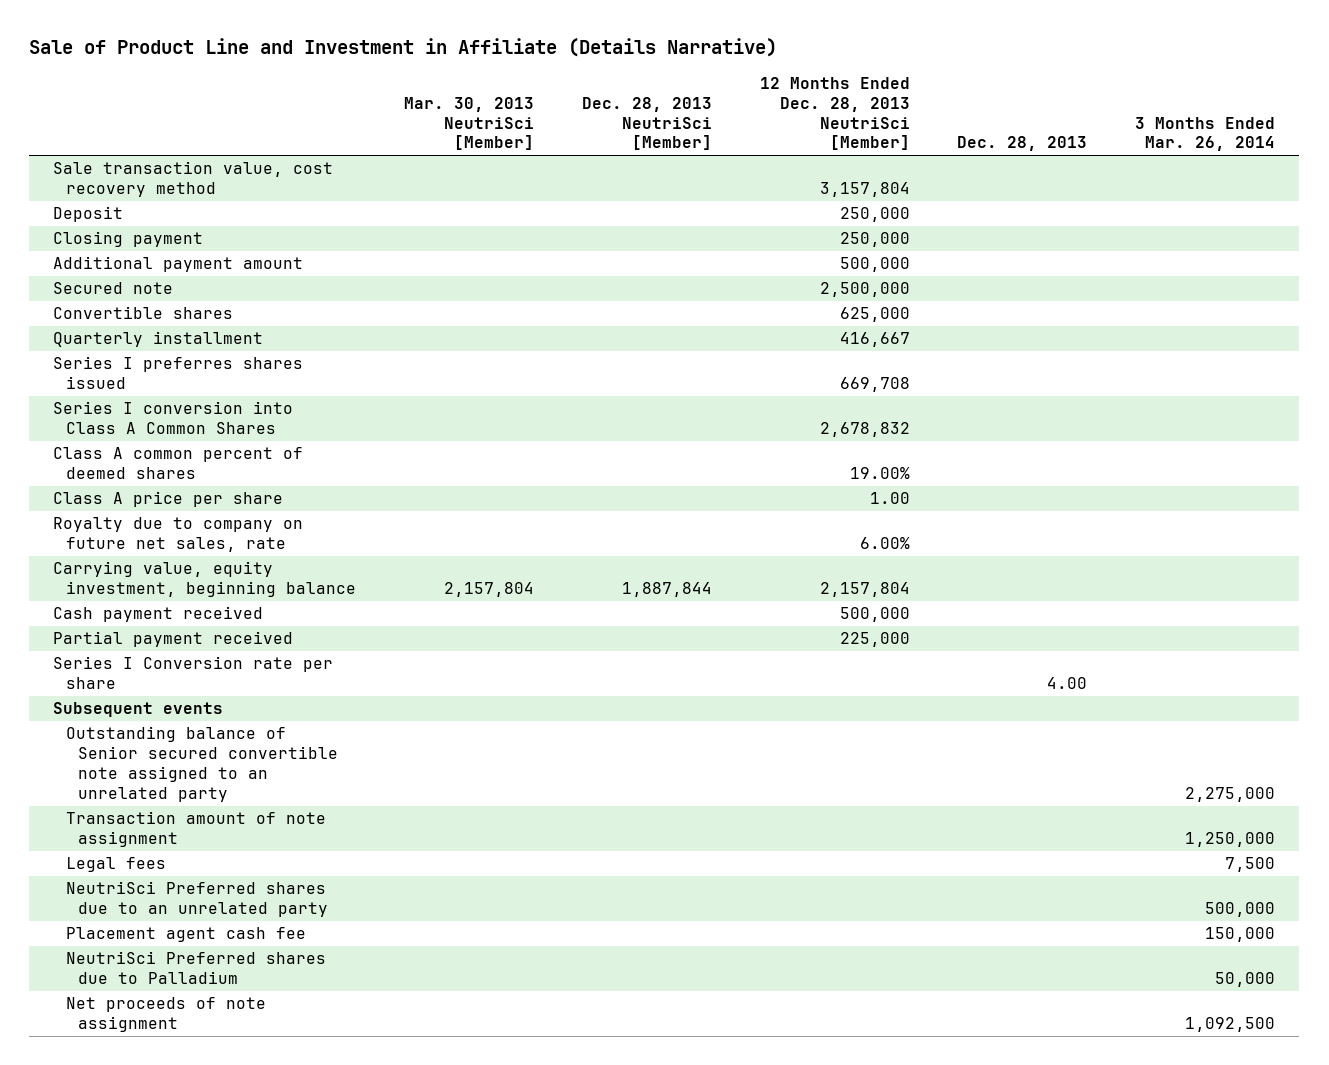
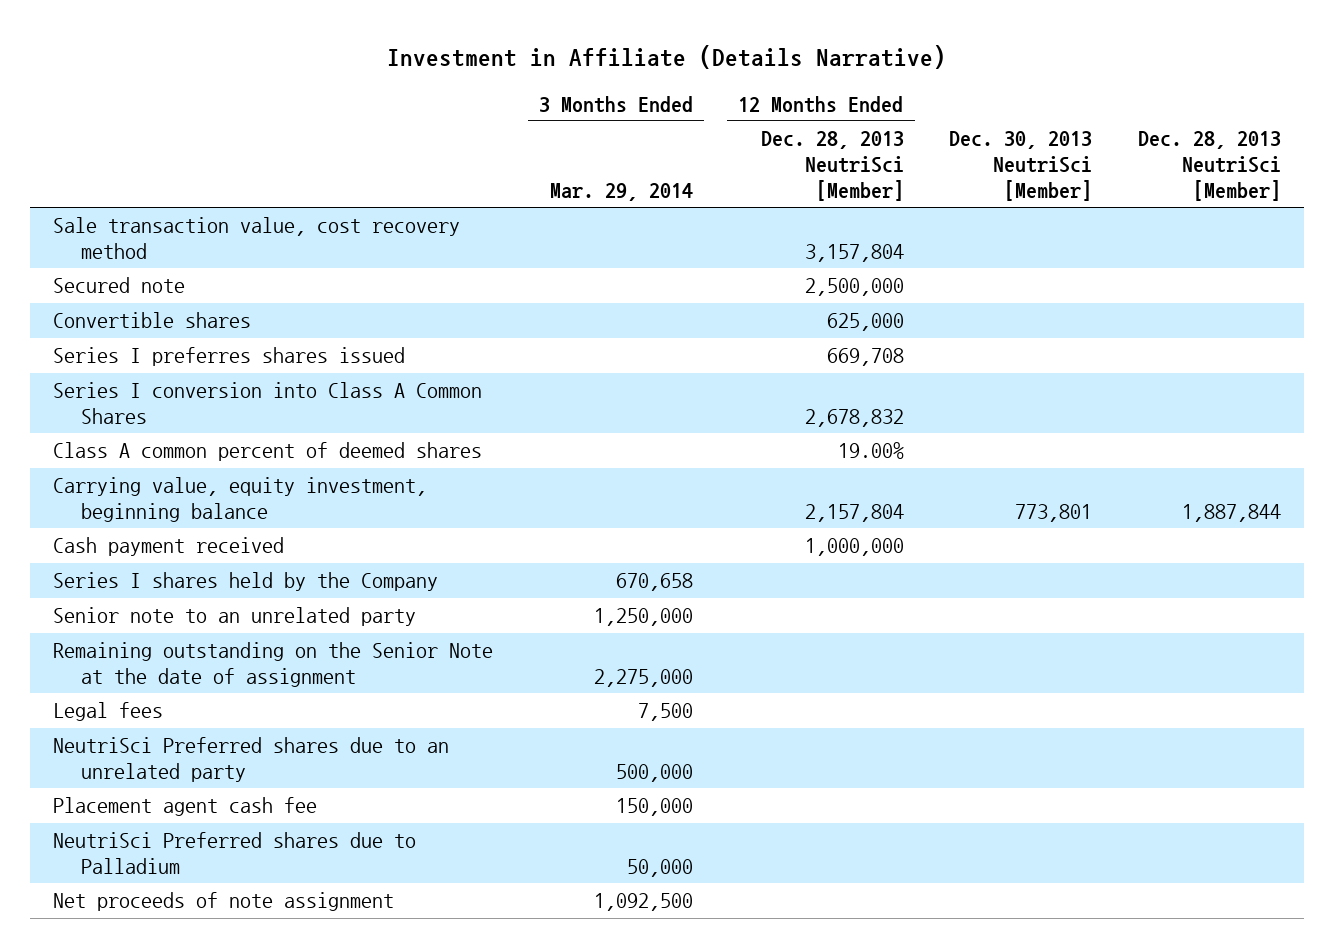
- Sale of Product Line and Investment in Affiliate (Details Narrative)
+ Investment in Affiliate (Details Narrative)
- | Mar. 30, 2013 NeutriSci [Member] | Dec. 28, 2013 NeutriSci [Member] | 12 Months Ended Dec. 28, 2013 NeutriSci [Member] | Dec. 28, 2013 | 3 Months Ended Mar. 26, 2014
+ | 3 Months Ended Mar. 29, 2014 | 12 Months Ended Dec. 28, 2013 NeutriSci [Member] | Dec. 30, 2013 NeutriSci [Member] | Dec. 28, 2013 NeutriSci [Member]
- Deposit | | | 250,000 | |
- Closing payment | | | 250,000 | |
- Additional payment amount | | | 500,000 | |
- Quarterly installment | | | 416,667 | |
- Class A price per share | | | 1.00 | |
- Royalty due to company on future net sales, rate | | | 6.00% | |
- Cash payment received | | | 500,000 | |
- Partial payment received | | | 225,000 | |
- Series I Conversion rate per share | | | | 4.00 |
- Subsequent events
- Outstanding balance of Senior secured convertible note assigned to an unrelated party | | | | | 2,275,000
- Transaction amount of note assignment | | | | | 1,250,000
+ Cash payment received | | 1,000,000 | |
+ Series I shares held by the Company | 670,658 | | |
+ Senior note to an unrelated party | 1,250,000 | | |
+ Remaining outstanding on the Senior Note at the date of assignment | 2,275,000 | | |

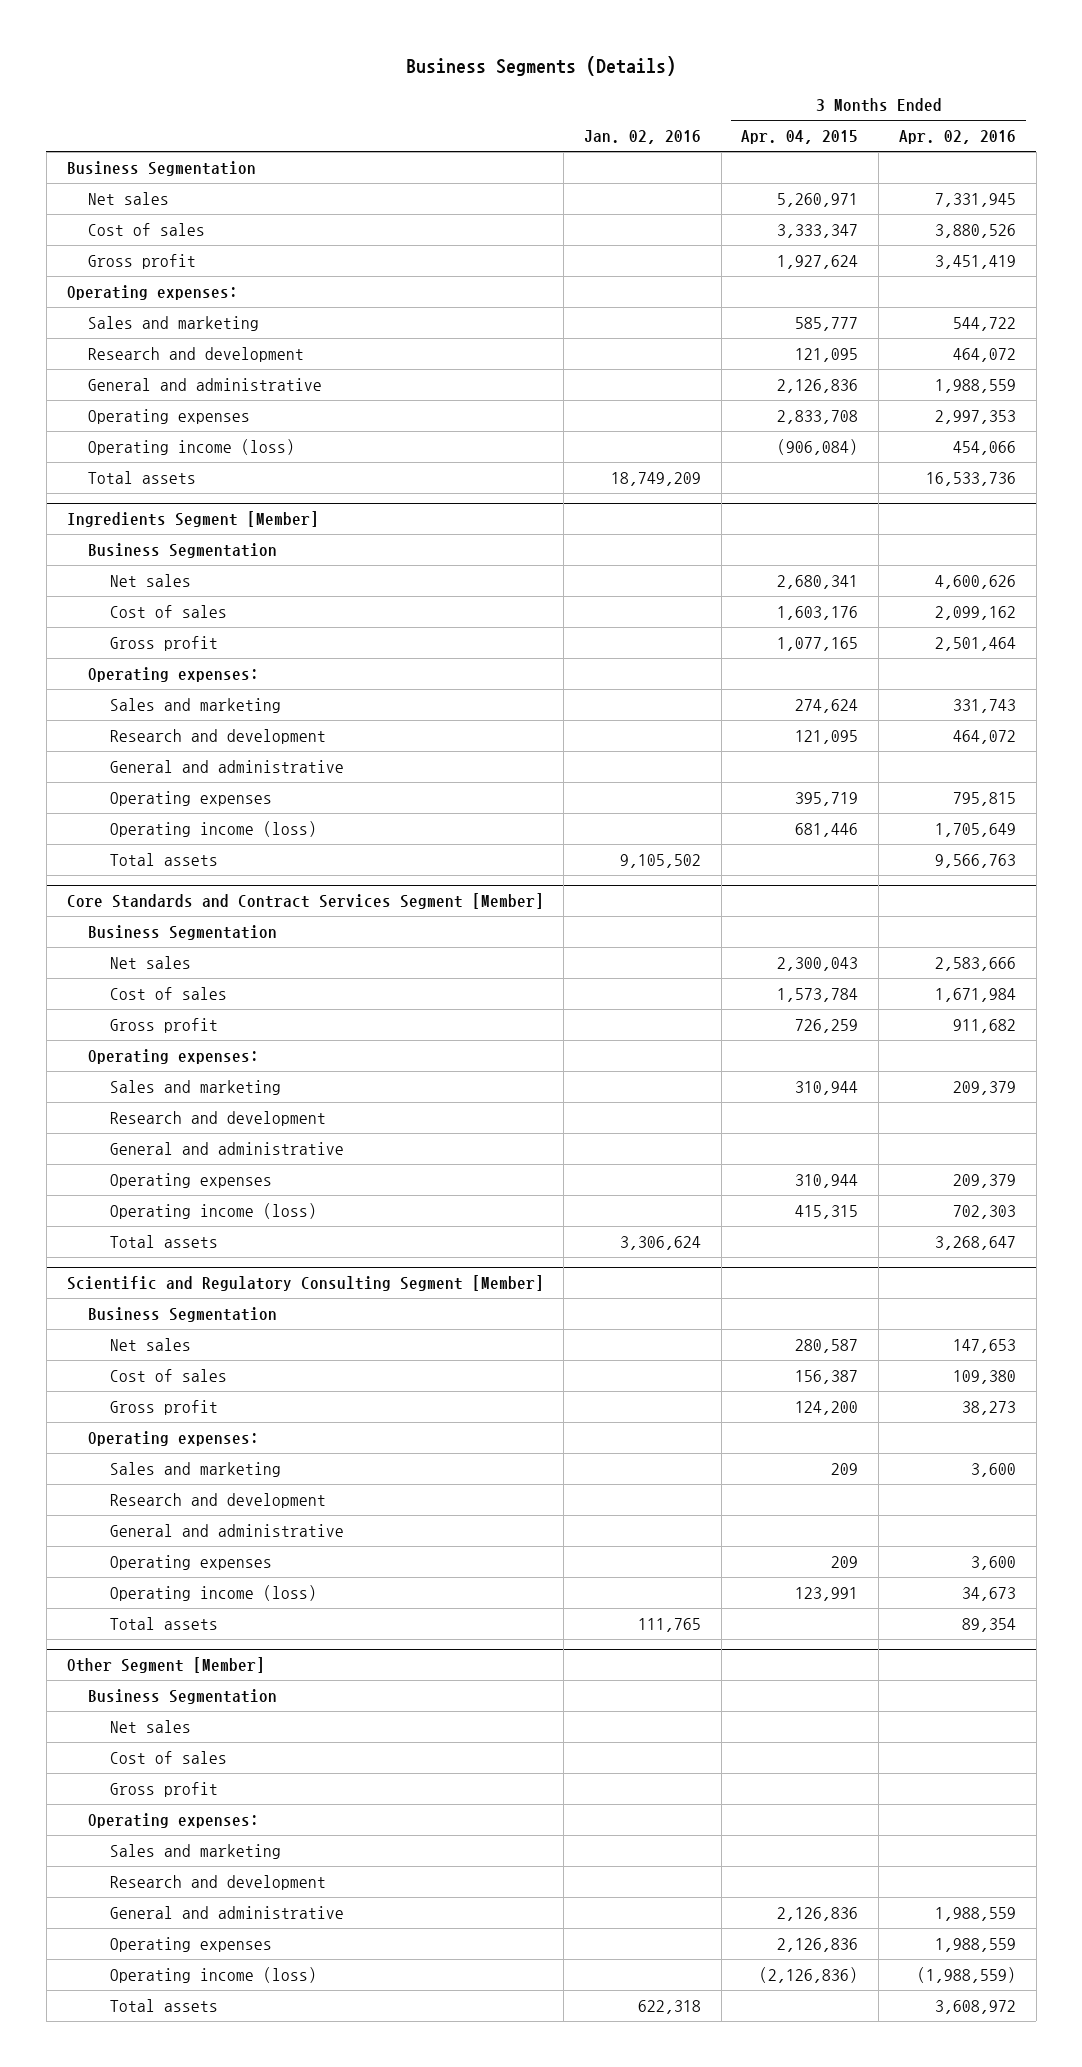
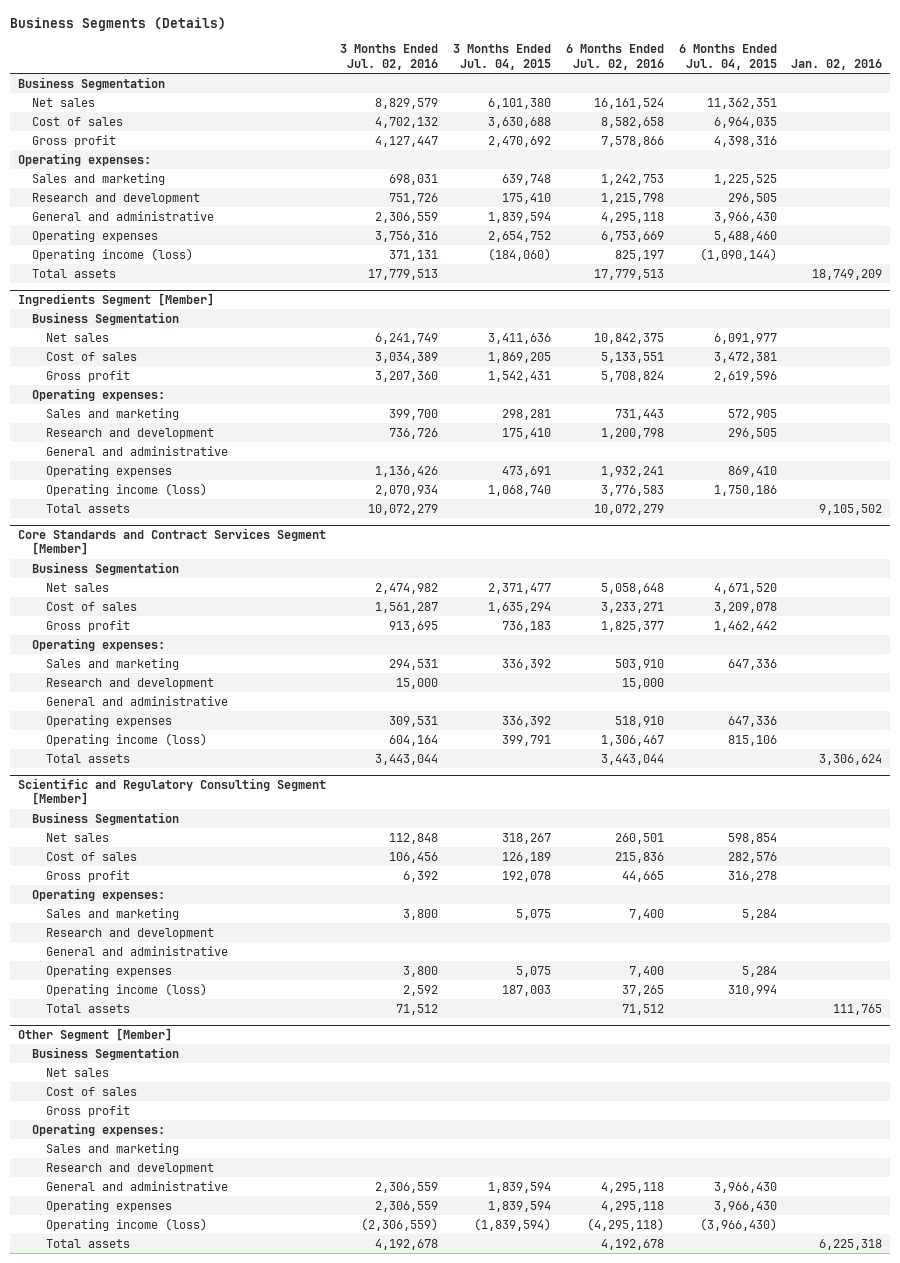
- | Jan. 02, 2016 | 3 Months Ended Apr. 04, 2015 | 3 Months Ended Apr. 02, 2016
+ | 3 Months Ended Jul. 02, 2016 | 3 Months Ended Jul. 04, 2015 | 6 Months Ended Jul. 02, 2016 | 6 Months Ended Jul. 04, 2015 | Jan. 02, 2016
@ Other Segment [Member]
- Total assets | 622,318 | | 3,608,972
+ Total assets | 4,192,678 | | 4,192,678 | | 6,225,318

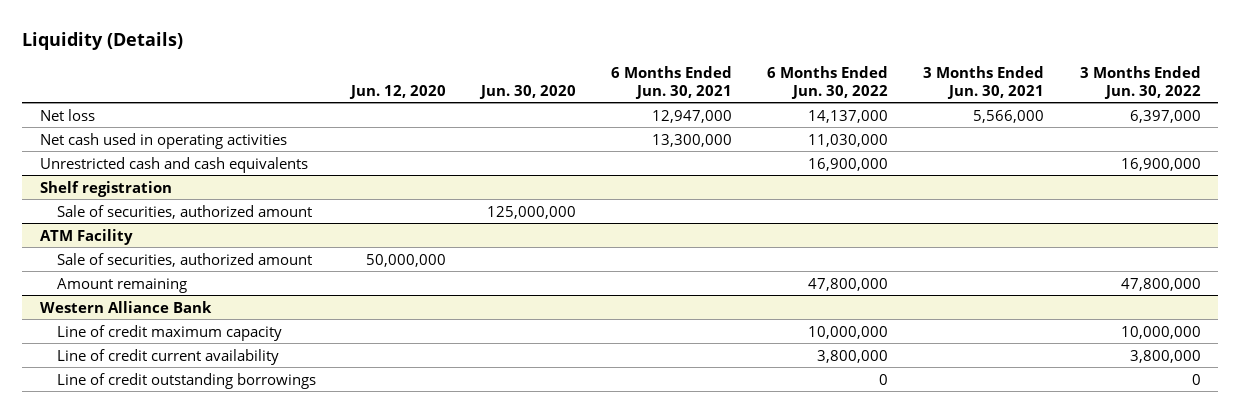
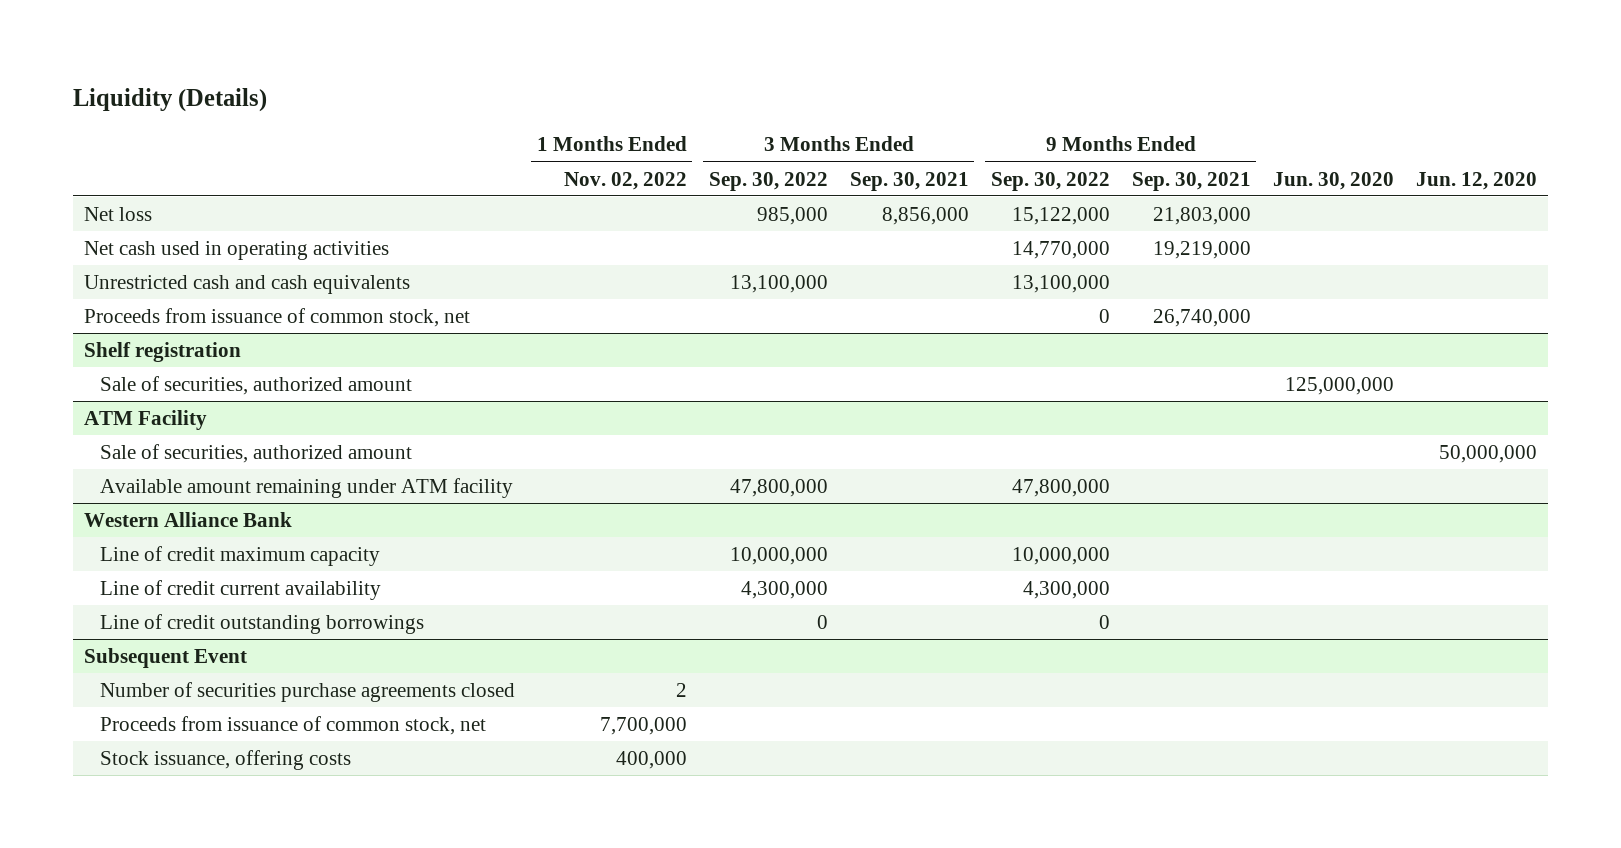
- | Jun. 12, 2020 | Jun. 30, 2020 | 6 Months Ended Jun. 30, 2021 | 6 Months Ended Jun. 30, 2022 | 3 Months Ended Jun. 30, 2021 | 3 Months Ended Jun. 30, 2022
+ | 1 Months Ended Nov. 02, 2022 | 3 Months Ended Sep. 30, 2022 | 3 Months Ended Sep. 30, 2021 | 9 Months Ended Sep. 30, 2022 | 9 Months Ended Sep. 30, 2021 | Jun. 30, 2020 | Jun. 12, 2020
+ Proceeds from issuance of common stock, net | | | | 0 | 26,740,000 | |
@ ATM Facility
- Amount remaining | | | | 47,800,000 | | 47,800,000
+ Available amount remaining under ATM facility | | 47,800,000 | | 47,800,000 | | |
+ Subsequent Event
+ Number of securities purchase agreements closed | 2 | | | | | |
+ Proceeds from issuance of common stock, net | 7,700,000 | | | | | |
+ Stock issuance, offering costs | 400,000 | | | | | |

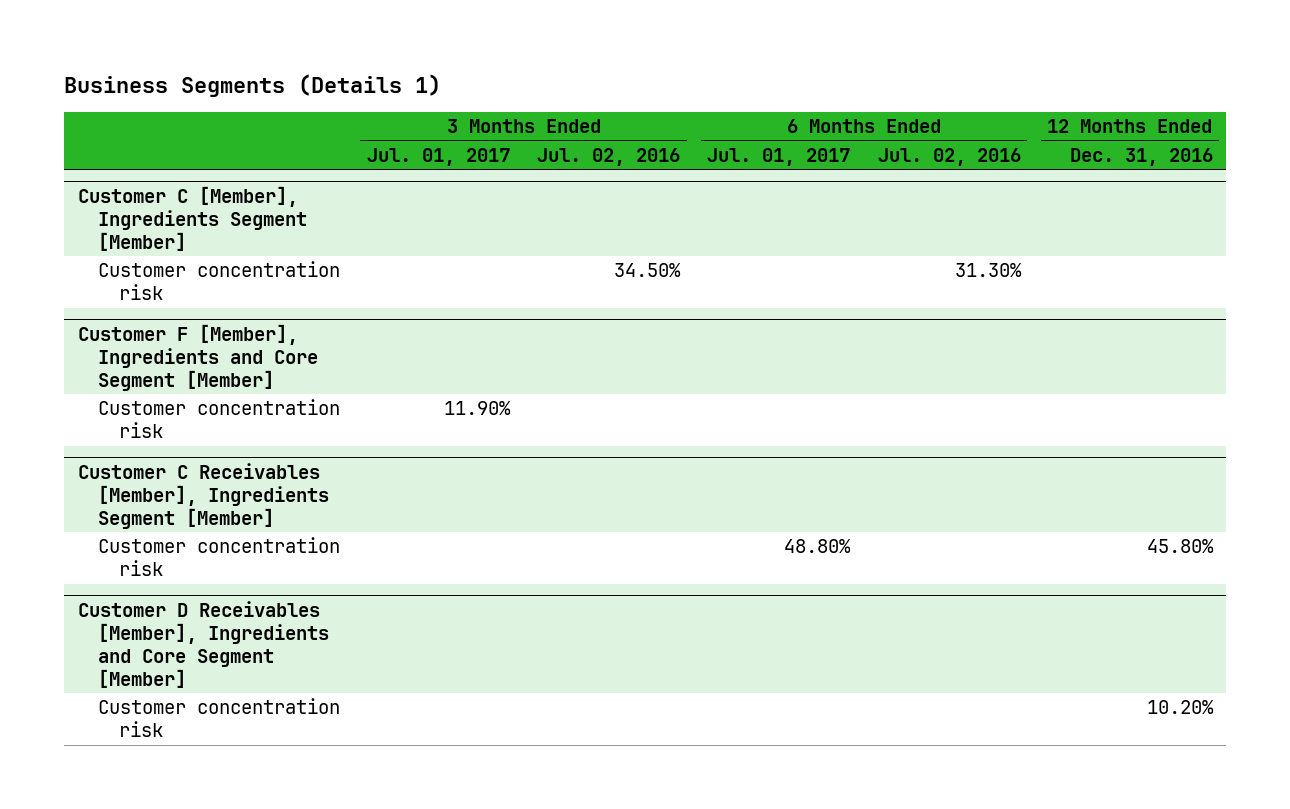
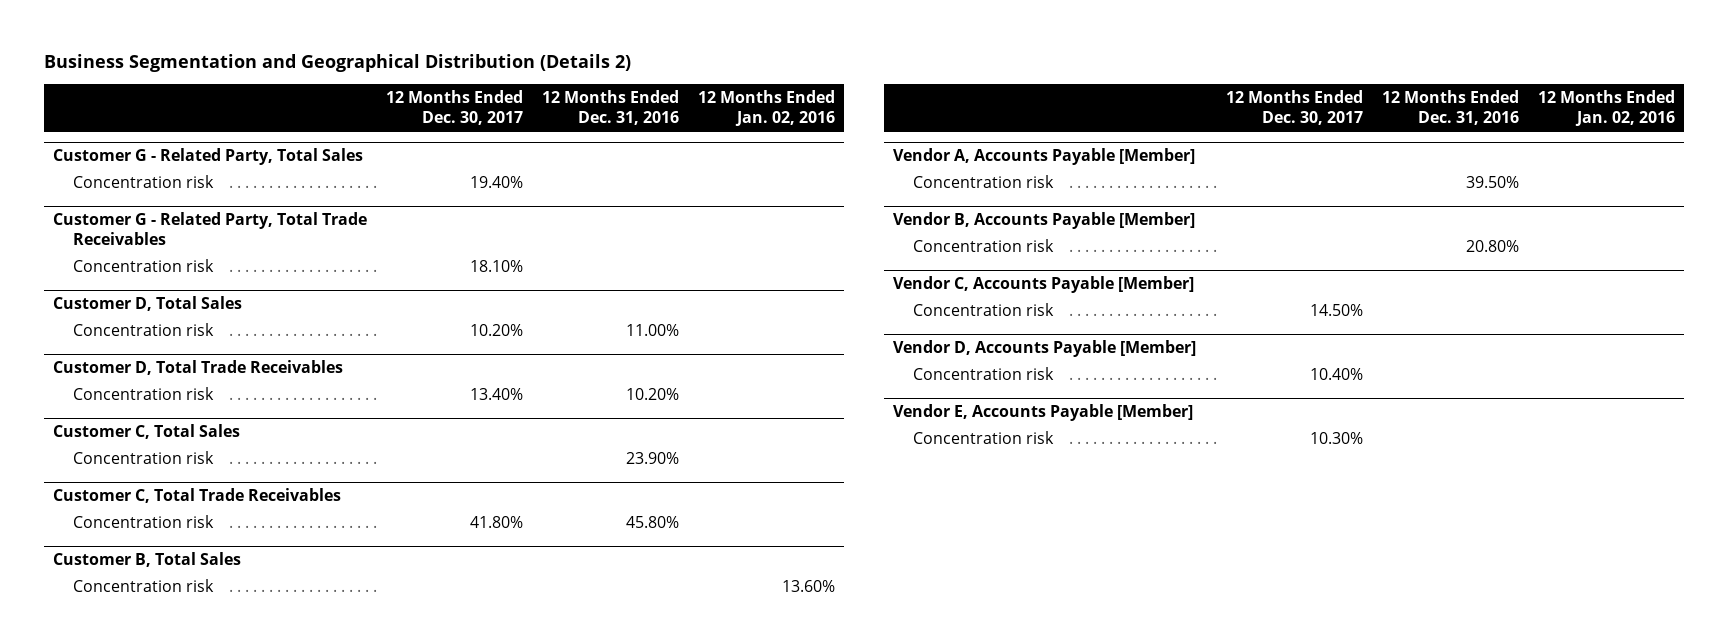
- Business Segments (Details 1)
+ Business Segmentation and Geographical Distribution (Details 2)
- | 3 Months Ended Jul. 01, 2017 | 3 Months Ended Jul. 02, 2016 | 6 Months Ended Jul. 01, 2017 | 6 Months Ended Jul. 02, 2016 | 12 Months Ended Dec. 31, 2016
+ | 12 Months Ended Dec. 30, 2017 | 12 Months Ended Dec. 31, 2016 | 12 Months Ended Jan. 02, 2016
- Customer C [Member], Ingredients Segment [Member]
- Customer concentration risk | | 34.50% | | 31.30% |
- Customer F [Member], Ingredients and Core Segment [Member]
- Customer concentration risk | 11.90% | | | |
- Customer C Receivables [Member], Ingredients Segment [Member]
- Customer concentration risk | | | 48.80% | | 45.80%
- Customer D Receivables [Member], Ingredients and Core Segment [Member]
- Customer concentration risk | | | | | 10.20%
+ Customer G - Related Party, Total Sales
+ Concentration risk | 19.40% | |
+ Customer G - Related Party, Total Trade Receivables
+ Concentration risk | 18.10% | |
+ Customer D, Total Sales
+ Concentration risk | 10.20% | 11.00% |
+ Customer D, Total Trade Receivables
+ Concentration risk | 13.40% | 10.20% |
+ Customer C, Total Sales
+ Concentration risk | | 23.90% |
+ Customer C, Total Trade Receivables
+ Concentration risk | 41.80% | 45.80% |
+ Customer B, Total Sales
+ Concentration risk | | | 13.60%
+ Vendor A, Accounts Payable [Member]
+ Concentration risk | | 39.50% |
+ Vendor B, Accounts Payable [Member]
+ Concentration risk | | 20.80% |
+ Vendor C, Accounts Payable [Member]
+ Concentration risk | 14.50% | |
+ Vendor D, Accounts Payable [Member]
+ Concentration risk | 10.40% | |
+ Vendor E, Accounts Payable [Member]
+ Concentration risk | 10.30% | |

